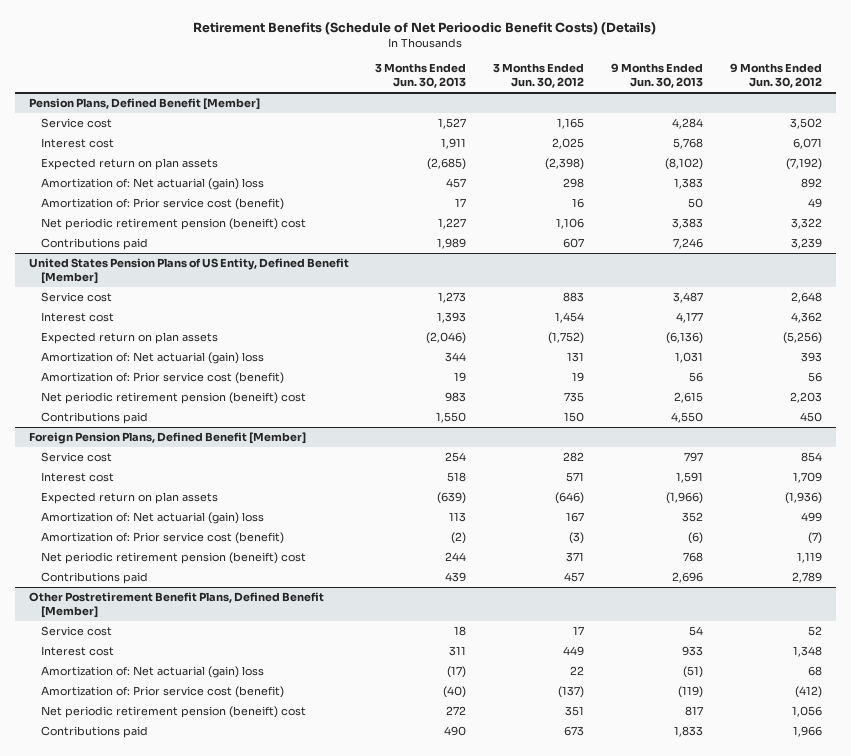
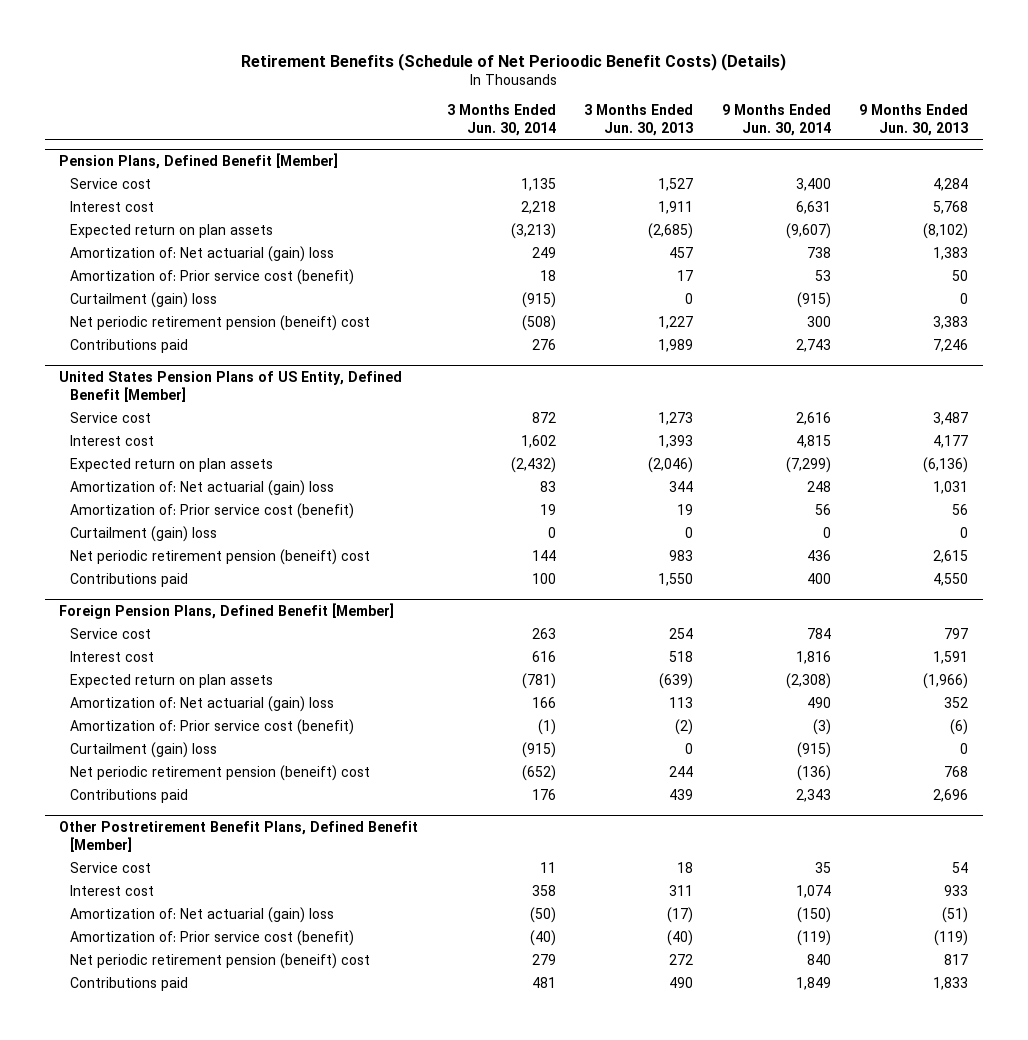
- | 3 Months Ended Jun. 30, 2013 | 3 Months Ended Jun. 30, 2012 | 9 Months Ended Jun. 30, 2013 | 9 Months Ended Jun. 30, 2012
+ | 3 Months Ended Jun. 30, 2014 | 3 Months Ended Jun. 30, 2013 | 9 Months Ended Jun. 30, 2014 | 9 Months Ended Jun. 30, 2013
@ Pension Plans, Defined Benefit [Member]
+ Curtailment (gain) loss | (915) | 0 | (915) | 0
@ United States Pension Plans of US Entity, Defined Benefit [Member]
+ Curtailment (gain) loss | 0 | 0 | 0 | 0
@ Foreign Pension Plans, Defined Benefit [Member]
+ Curtailment (gain) loss | (915) | 0 | (915) | 0

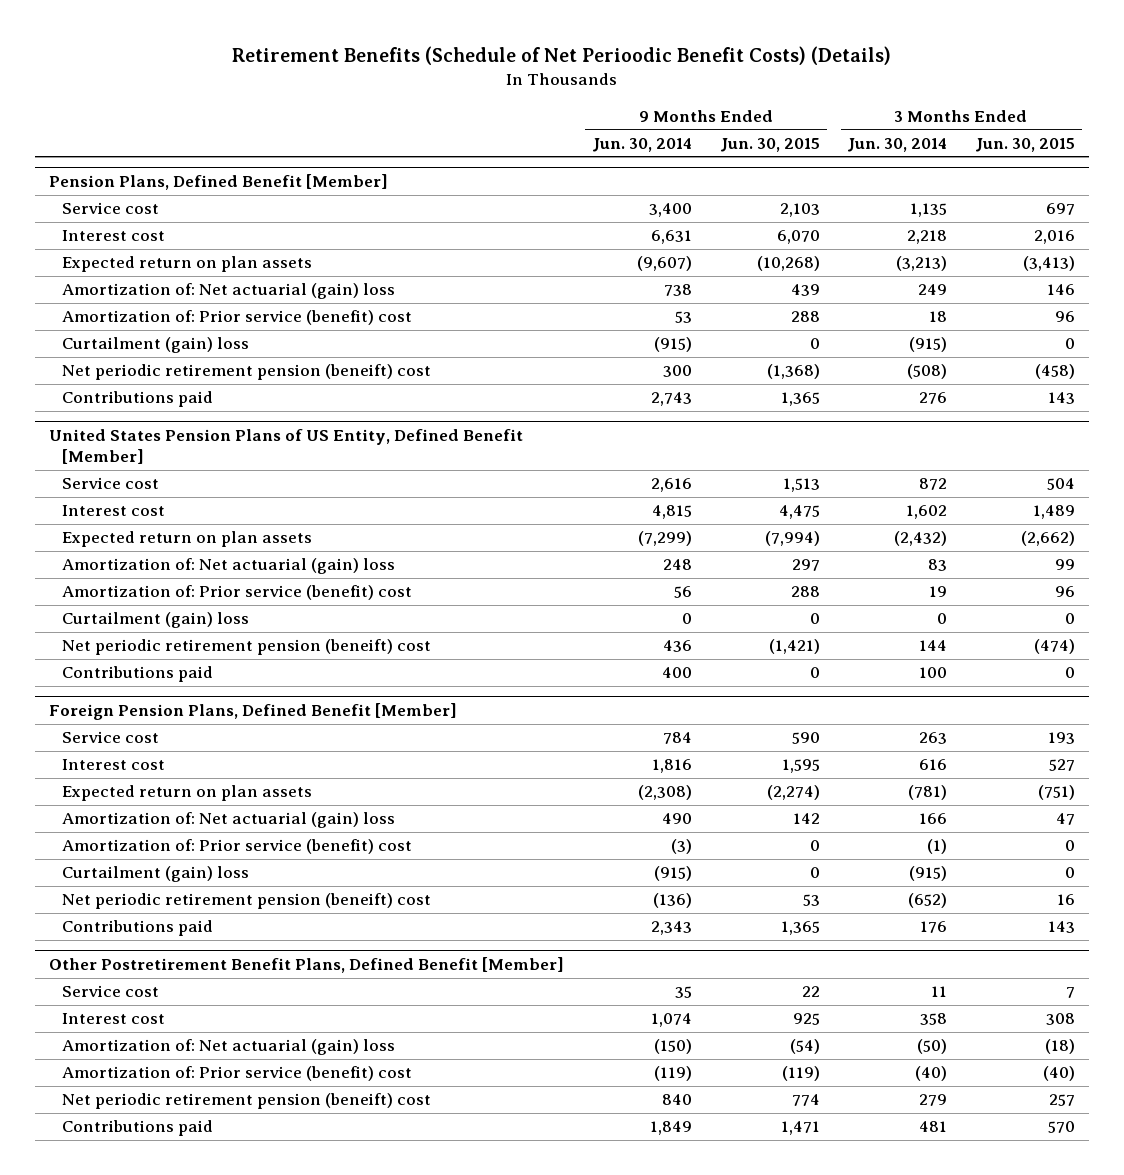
- | 3 Months Ended Jun. 30, 2014 | 3 Months Ended Jun. 30, 2013 | 9 Months Ended Jun. 30, 2014 | 9 Months Ended Jun. 30, 2013
+ | 9 Months Ended Jun. 30, 2014 | 9 Months Ended Jun. 30, 2015 | 3 Months Ended Jun. 30, 2014 | 3 Months Ended Jun. 30, 2015
@ Pension Plans, Defined Benefit [Member]
- Amortization of: Prior service cost (benefit) | 18 | 17 | 53 | 50
+ Amortization of: Prior service (benefit) cost | 53 | 288 | 18 | 96
@ United States Pension Plans of US Entity, Defined Benefit [Member]
- Amortization of: Prior service cost (benefit) | 19 | 19 | 56 | 56
+ Amortization of: Prior service (benefit) cost | 56 | 288 | 19 | 96
@ Foreign Pension Plans, Defined Benefit [Member]
- Amortization of: Prior service cost (benefit) | (1) | (2) | (3) | (6)
+ Amortization of: Prior service (benefit) cost | (3) | 0 | (1) | 0
@ Other Postretirement Benefit Plans, Defined Benefit [Member]
- Amortization of: Prior service cost (benefit) | (40) | (40) | (119) | (119)
+ Amortization of: Prior service (benefit) cost | (119) | (119) | (40) | (40)

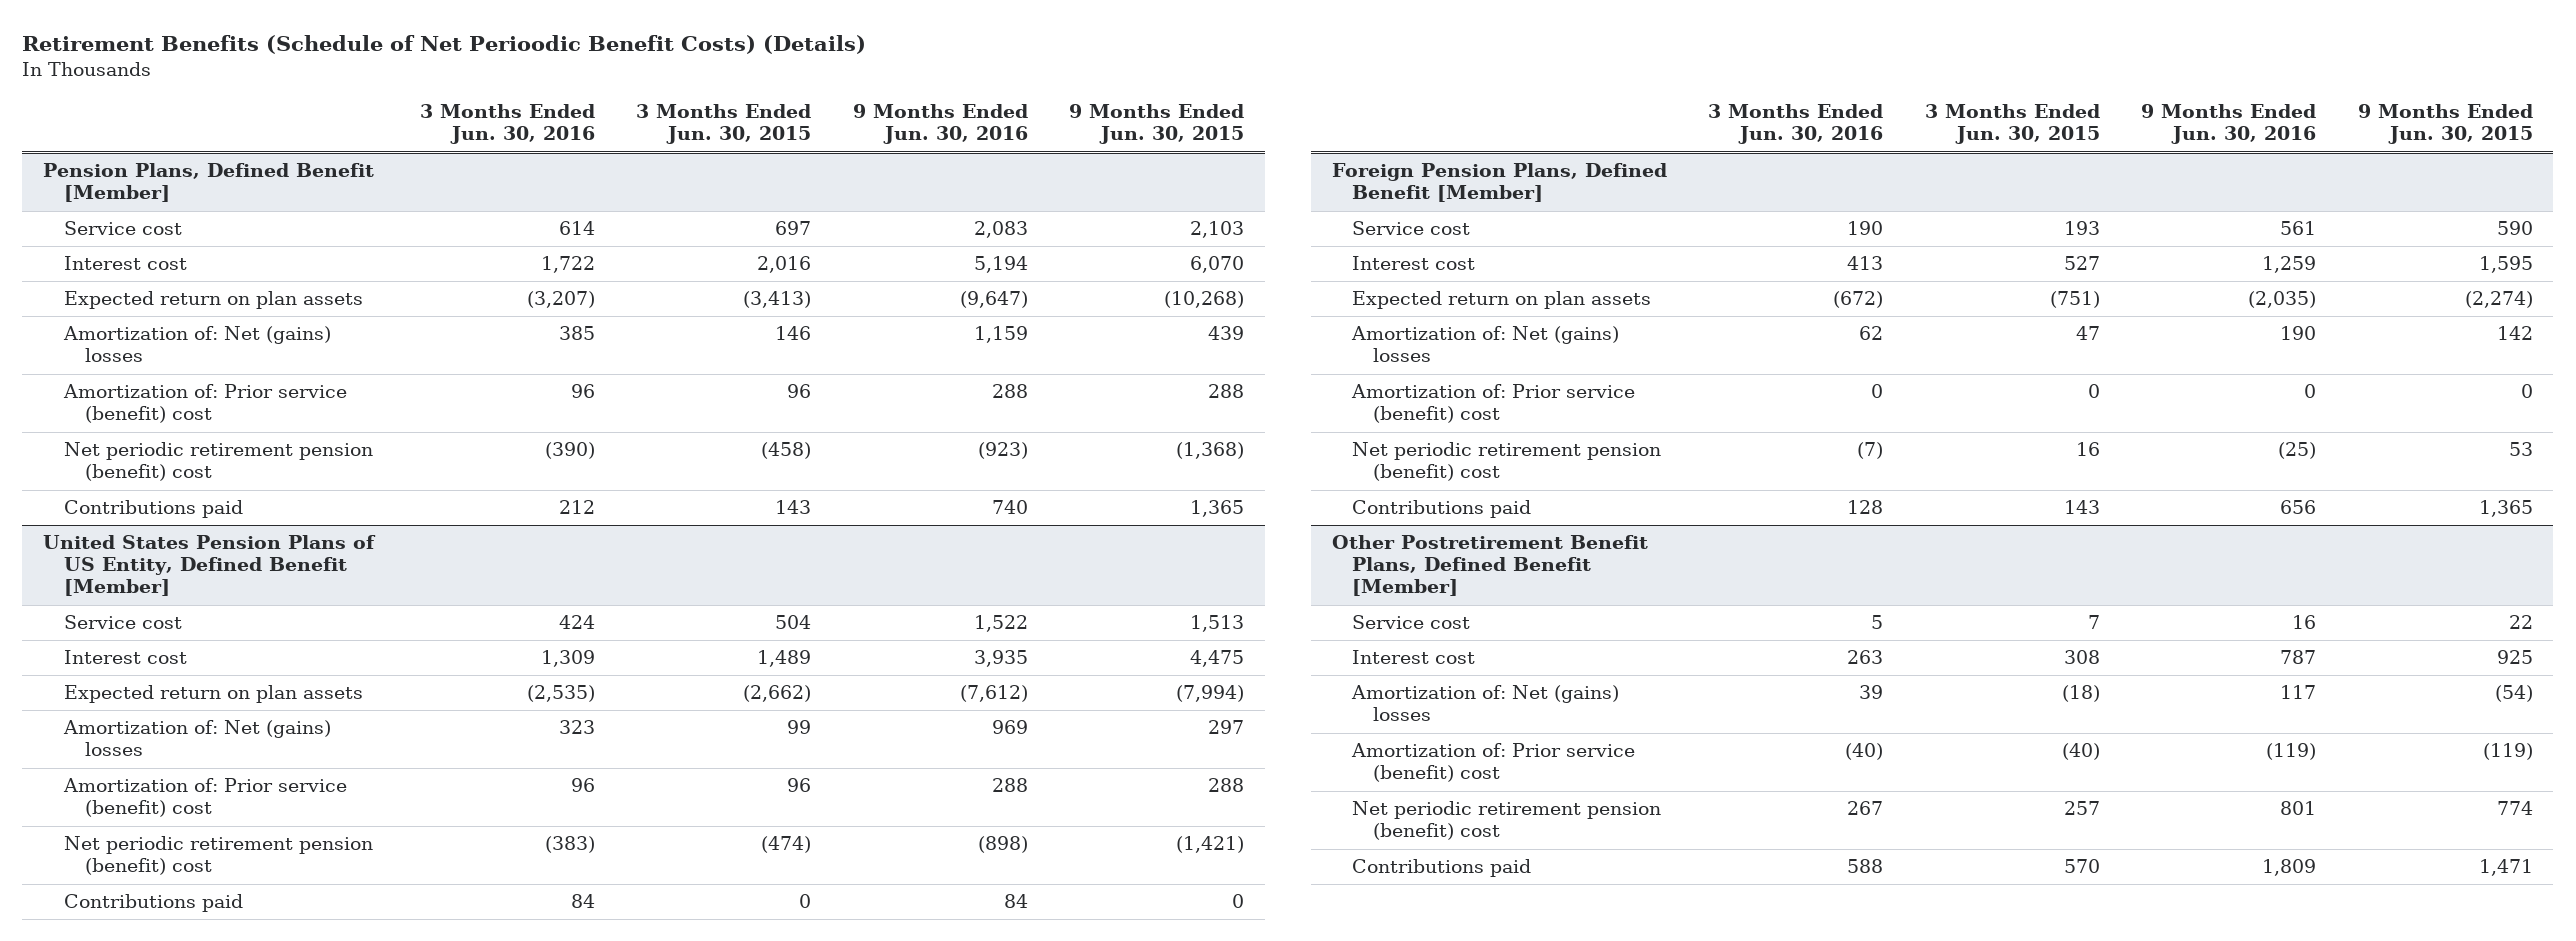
- | 9 Months Ended Jun. 30, 2014 | 9 Months Ended Jun. 30, 2015 | 3 Months Ended Jun. 30, 2014 | 3 Months Ended Jun. 30, 2015
+ | 3 Months Ended Jun. 30, 2016 | 3 Months Ended Jun. 30, 2015 | 9 Months Ended Jun. 30, 2016 | 9 Months Ended Jun. 30, 2015
@ Pension Plans, Defined Benefit [Member]
- Amortization of: Net actuarial (gain) loss | 738 | 439 | 249 | 146
+ Amortization of: Net (gains) losses | 385 | 146 | 1,159 | 439
- Curtailment (gain) loss | (915) | 0 | (915) | 0
- Net periodic retirement pension (beneift) cost | 300 | (1,368) | (508) | (458)
+ Net periodic retirement pension (benefit) cost | (390) | (458) | (923) | (1,368)
@ United States Pension Plans of US Entity, Defined Benefit [Member]
- Amortization of: Net actuarial (gain) loss | 248 | 297 | 83 | 99
+ Amortization of: Net (gains) losses | 323 | 99 | 969 | 297
- Curtailment (gain) loss | 0 | 0 | 0 | 0
- Net periodic retirement pension (beneift) cost | 436 | (1,421) | 144 | (474)
+ Net periodic retirement pension (benefit) cost | (383) | (474) | (898) | (1,421)
@ Foreign Pension Plans, Defined Benefit [Member]
- Amortization of: Net actuarial (gain) loss | 490 | 142 | 166 | 47
+ Amortization of: Net (gains) losses | 62 | 47 | 190 | 142
- Curtailment (gain) loss | (915) | 0 | (915) | 0
- Net periodic retirement pension (beneift) cost | (136) | 53 | (652) | 16
+ Net periodic retirement pension (benefit) cost | (7) | 16 | (25) | 53
@ Other Postretirement Benefit Plans, Defined Benefit [Member]
- Amortization of: Net actuarial (gain) loss | (150) | (54) | (50) | (18)
+ Amortization of: Net (gains) losses | 39 | (18) | 117 | (54)
- Net periodic retirement pension (beneift) cost | 840 | 774 | 279 | 257
+ Net periodic retirement pension (benefit) cost | 267 | 257 | 801 | 774

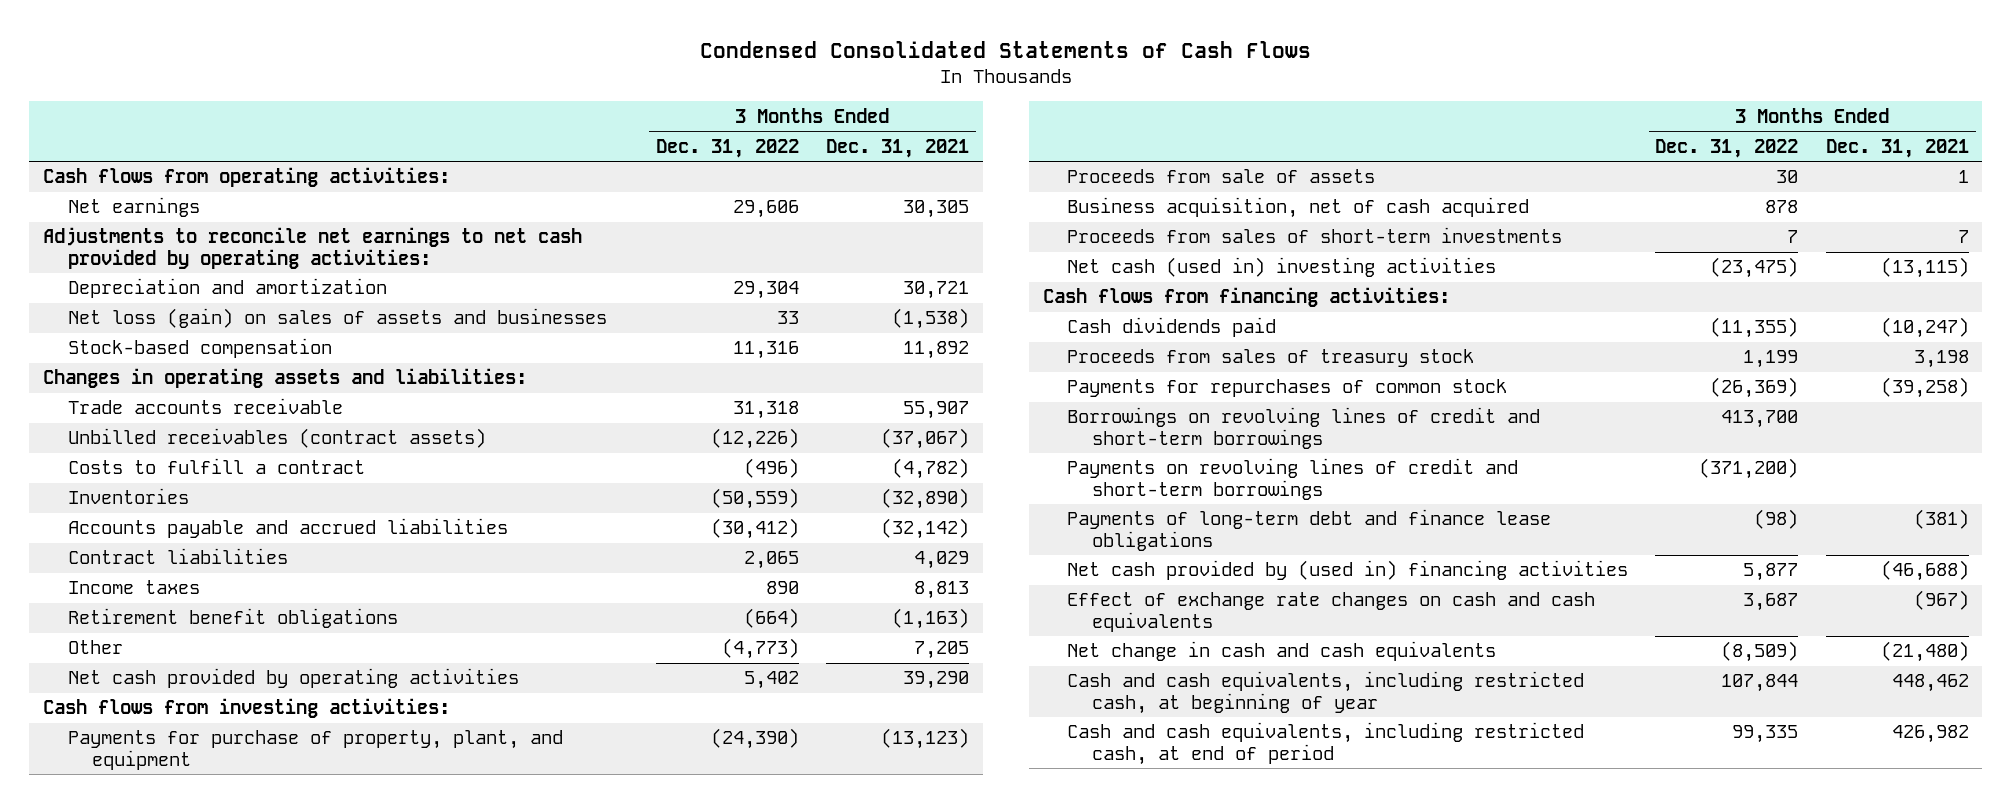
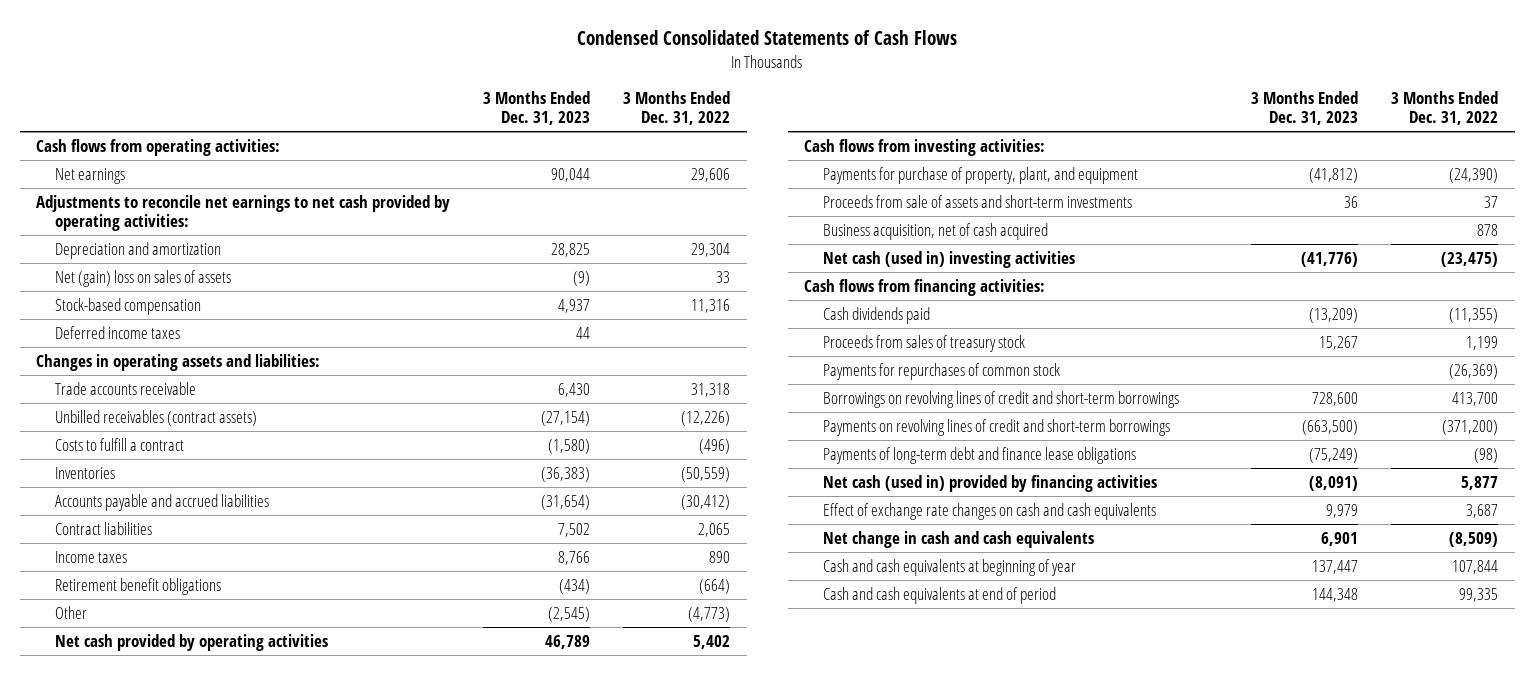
- | 3 Months Ended Dec. 31, 2022 | 3 Months Ended Dec. 31, 2021
+ | 3 Months Ended Dec. 31, 2023 | 3 Months Ended Dec. 31, 2022
- Net loss (gain) on sales of assets and businesses | 33 | (1,538)
+ Net (gain) loss on sales of assets | (9) | 33
+ Deferred income taxes | 44 |
- Proceeds from sale of assets | 30 | 1
+ Proceeds from sale of assets and short-term investments | 36 | 37
- Proceeds from sales of short-term investments | 7 | 7
- Net cash provided by (used in) financing activities | 5,877 | (46,688)
+ Net cash (used in) provided by financing activities | (8,091) | 5,877
- Cash and cash equivalents, including restricted cash, at beginning of year | 107,844 | 448,462
- Cash and cash equivalents, including restricted cash, at end of period | 99,335 | 426,982
+ Cash and cash equivalents at beginning of year | 137,447 | 107,844
+ Cash and cash equivalents at end of period | 144,348 | 99,335

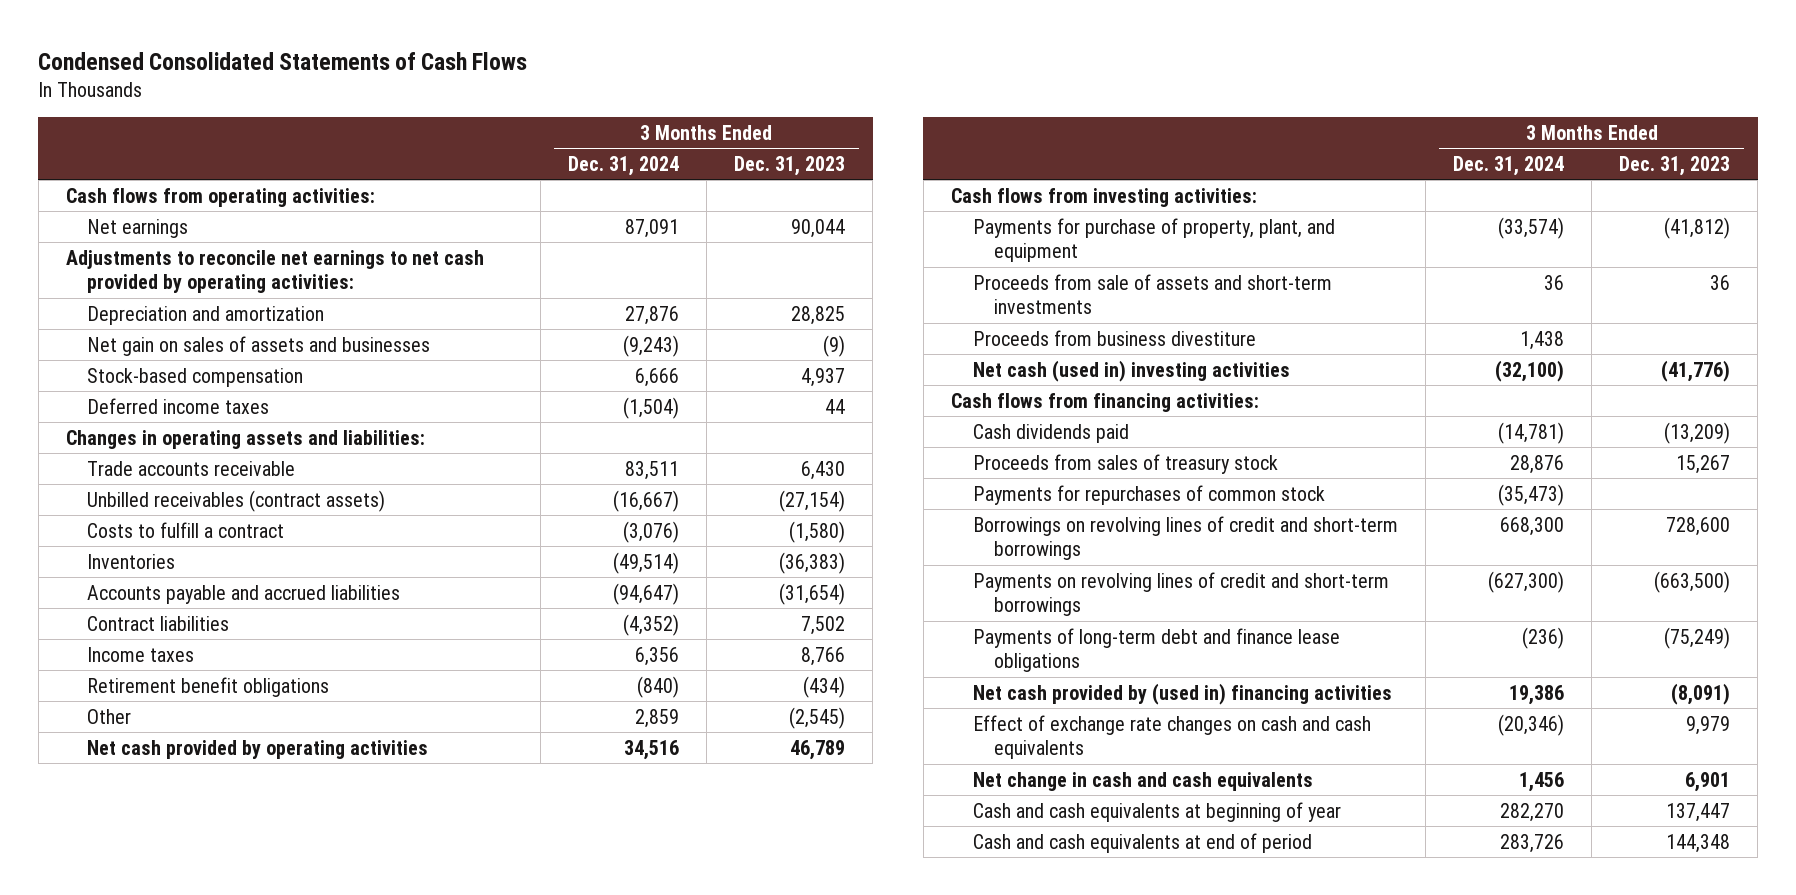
- | 3 Months Ended Dec. 31, 2023 | 3 Months Ended Dec. 31, 2022
+ | 3 Months Ended Dec. 31, 2024 | 3 Months Ended Dec. 31, 2023
- Net (gain) loss on sales of assets | (9) | 33
+ Net gain on sales of assets and businesses | (9,243) | (9)
- Business acquisition, net of cash acquired | | 878
+ Proceeds from business divestiture | 1,438 |
- Net cash (used in) provided by financing activities | (8,091) | 5,877
+ Net cash provided by (used in) financing activities | 19,386 | (8,091)

